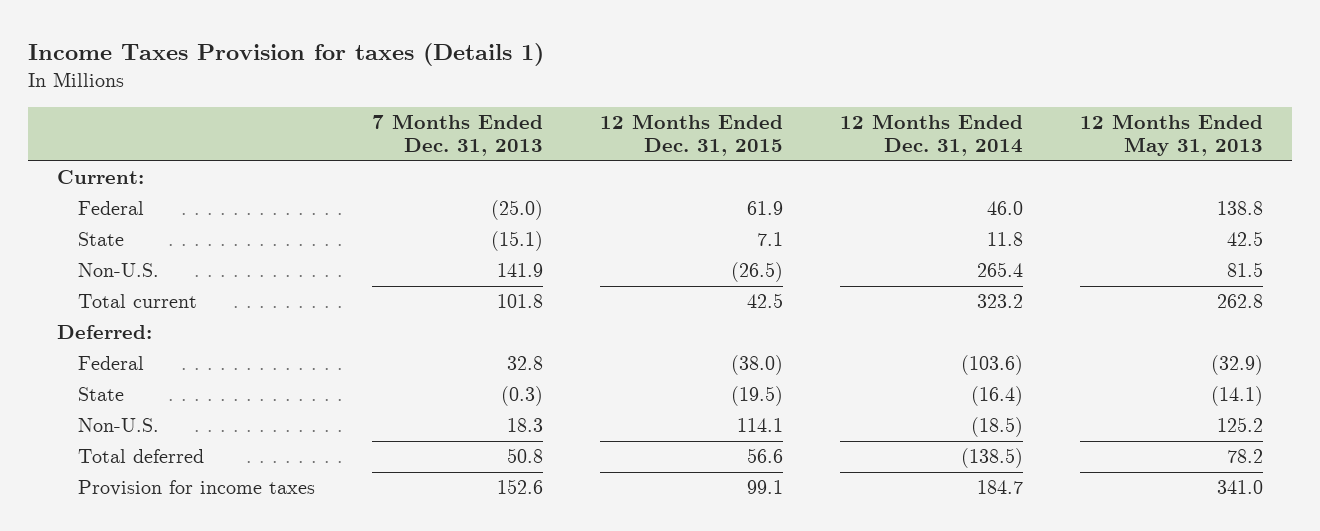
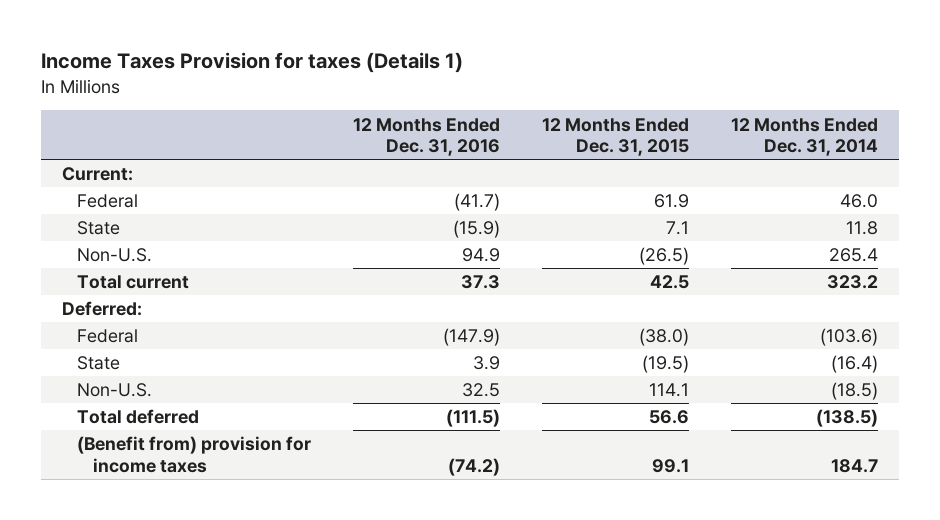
- | 7 Months Ended Dec. 31, 2013 | 12 Months Ended Dec. 31, 2015 | 12 Months Ended Dec. 31, 2014 | 12 Months Ended May 31, 2013
+ | 12 Months Ended Dec. 31, 2016 | 12 Months Ended Dec. 31, 2015 | 12 Months Ended Dec. 31, 2014
- Provision for income taxes | 152.6 | 99.1 | 184.7 | 341.0
+ (Benefit from) provision for income taxes | (74.2) | 99.1 | 184.7

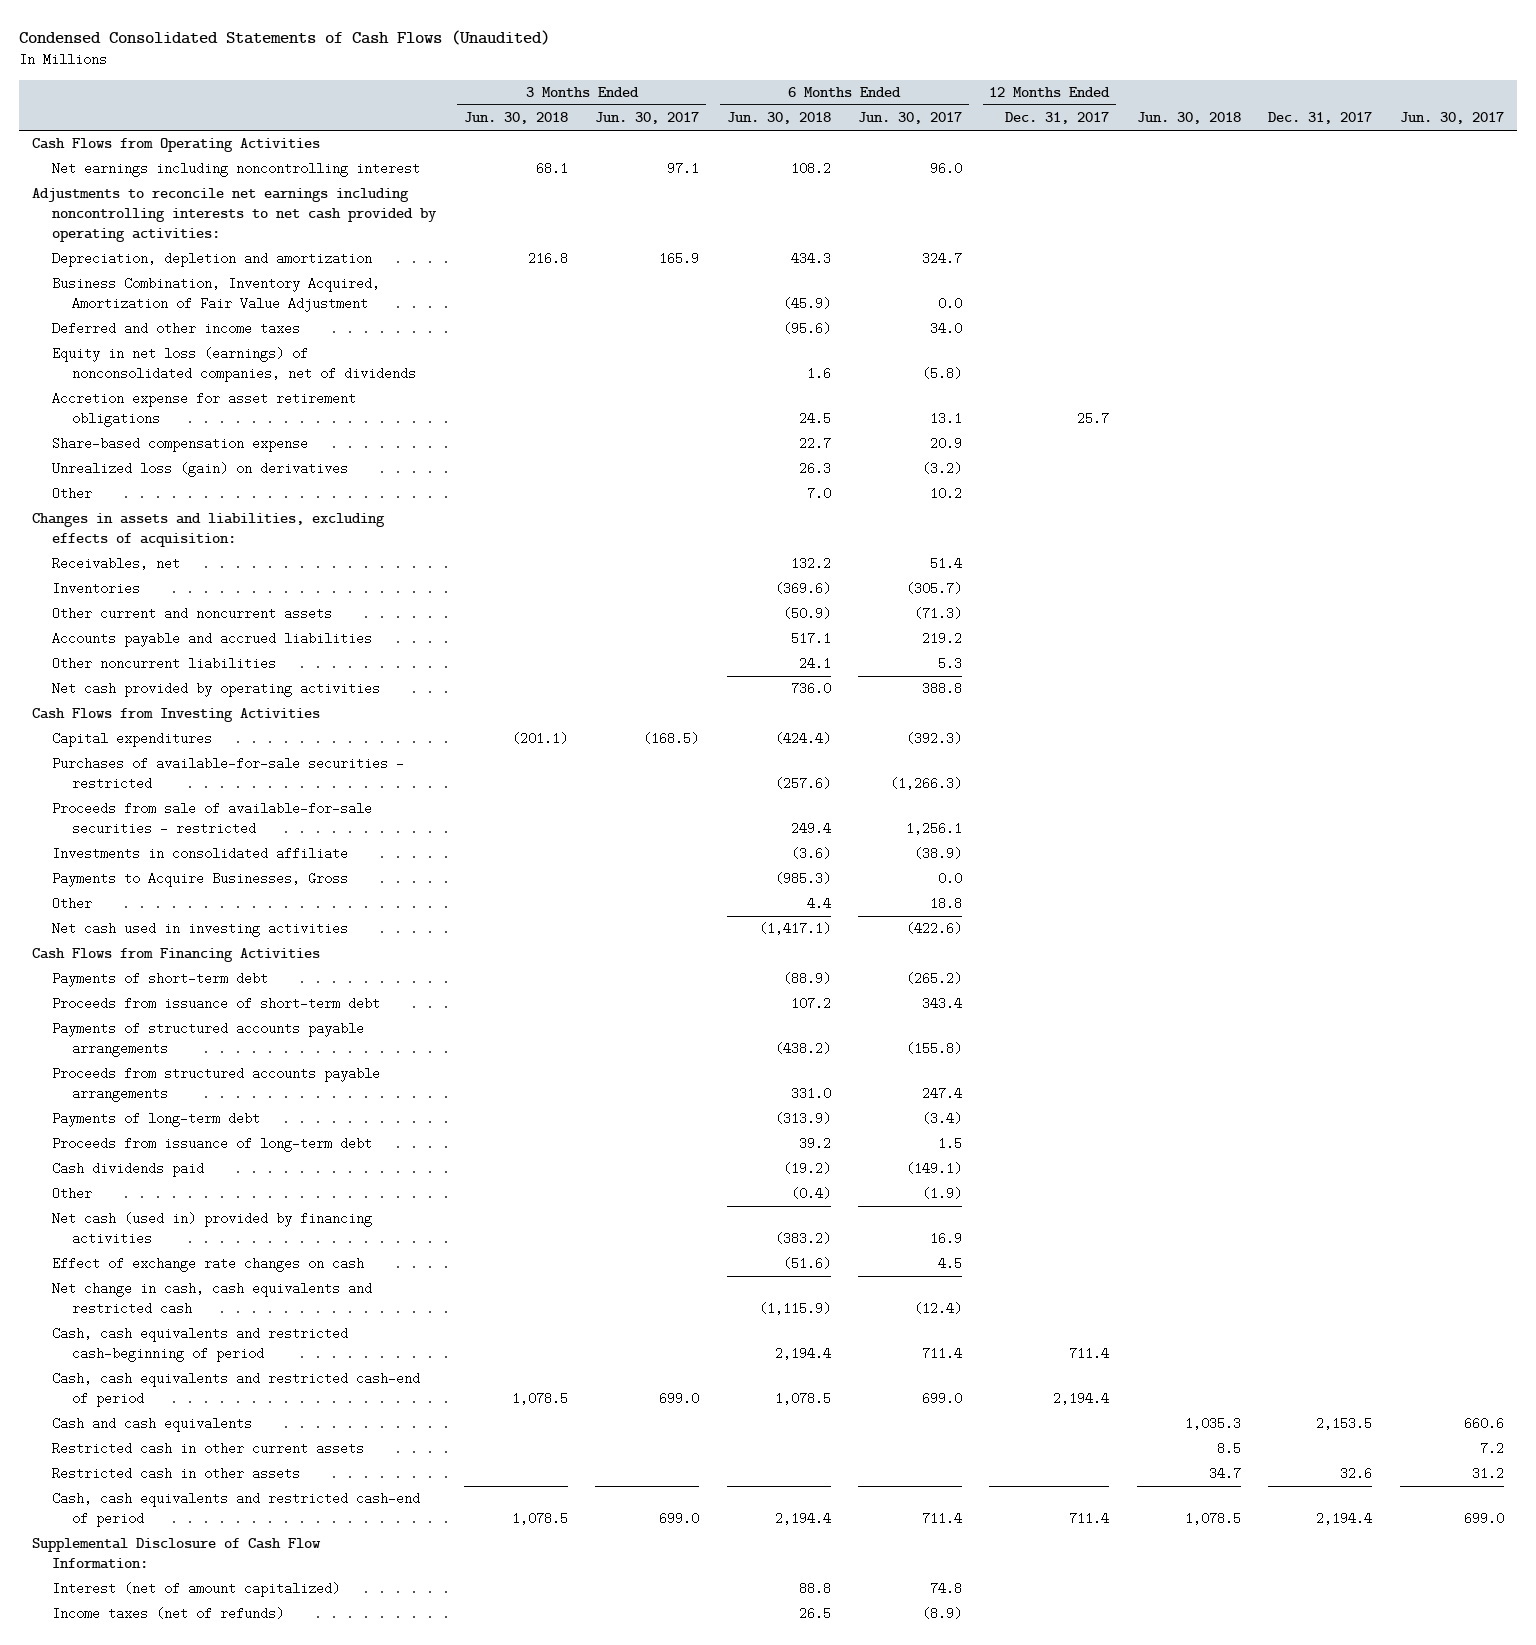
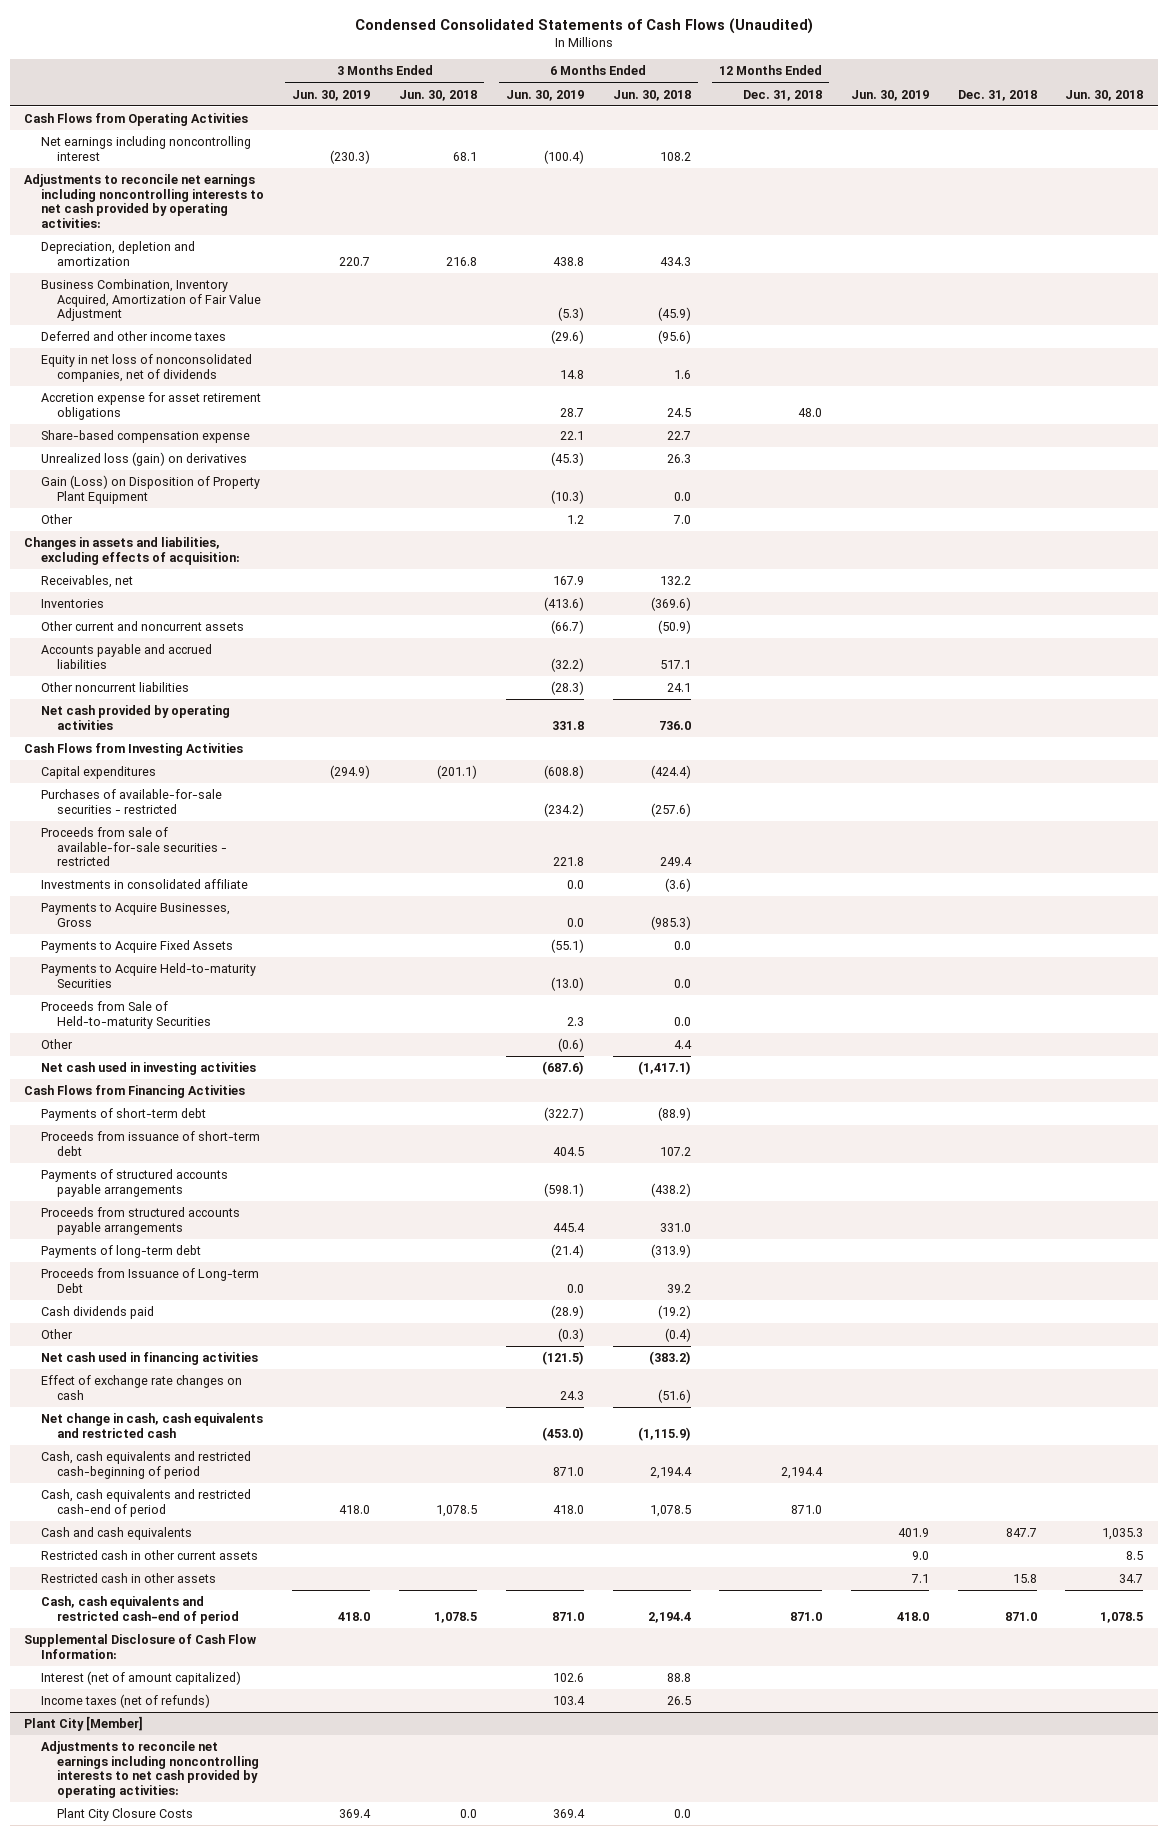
- | 3 Months Ended Jun. 30, 2018 | 3 Months Ended Jun. 30, 2017 | 6 Months Ended Jun. 30, 2018 | 6 Months Ended Jun. 30, 2017 | 12 Months Ended Dec. 31, 2017 | Jun. 30, 2018 | Dec. 31, 2017 | Jun. 30, 2017
+ | 3 Months Ended Jun. 30, 2019 | 3 Months Ended Jun. 30, 2018 | 6 Months Ended Jun. 30, 2019 | 6 Months Ended Jun. 30, 2018 | 12 Months Ended Dec. 31, 2018 | Jun. 30, 2019 | Dec. 31, 2018 | Jun. 30, 2018
- Equity in net loss (earnings) of nonconsolidated companies, net of dividends | | | 1.6 | (5.8) | | | |
+ Equity in net loss of nonconsolidated companies, net of dividends | | | 14.8 | 1.6 | | | |
+ Gain (Loss) on Disposition of Property Plant Equipment | | | (10.3) | 0.0 | | | |
+ Payments to Acquire Fixed Assets | | | (55.1) | 0.0 | | | |
+ Payments to Acquire Held-to-maturity Securities | | | (13.0) | 0.0 | | | |
+ Proceeds from Sale of Held-to-maturity Securities | | | 2.3 | 0.0 | | | |
- Proceeds from issuance of long-term debt | | | 39.2 | 1.5 | | | |
+ Proceeds from Issuance of Long-term Debt | | | 0.0 | 39.2 | | | |
- Net cash (used in) provided by financing activities | | | (383.2) | 16.9 | | | |
+ Net cash used in financing activities | | | (121.5) | (383.2) | | | |
+ Plant City [Member]
+ Adjustments to reconcile net earnings including noncontrolling interests to net cash provided by operating activities:
+ Plant City Closure Costs | 369.4 | 0.0 | 369.4 | 0.0 | | | |

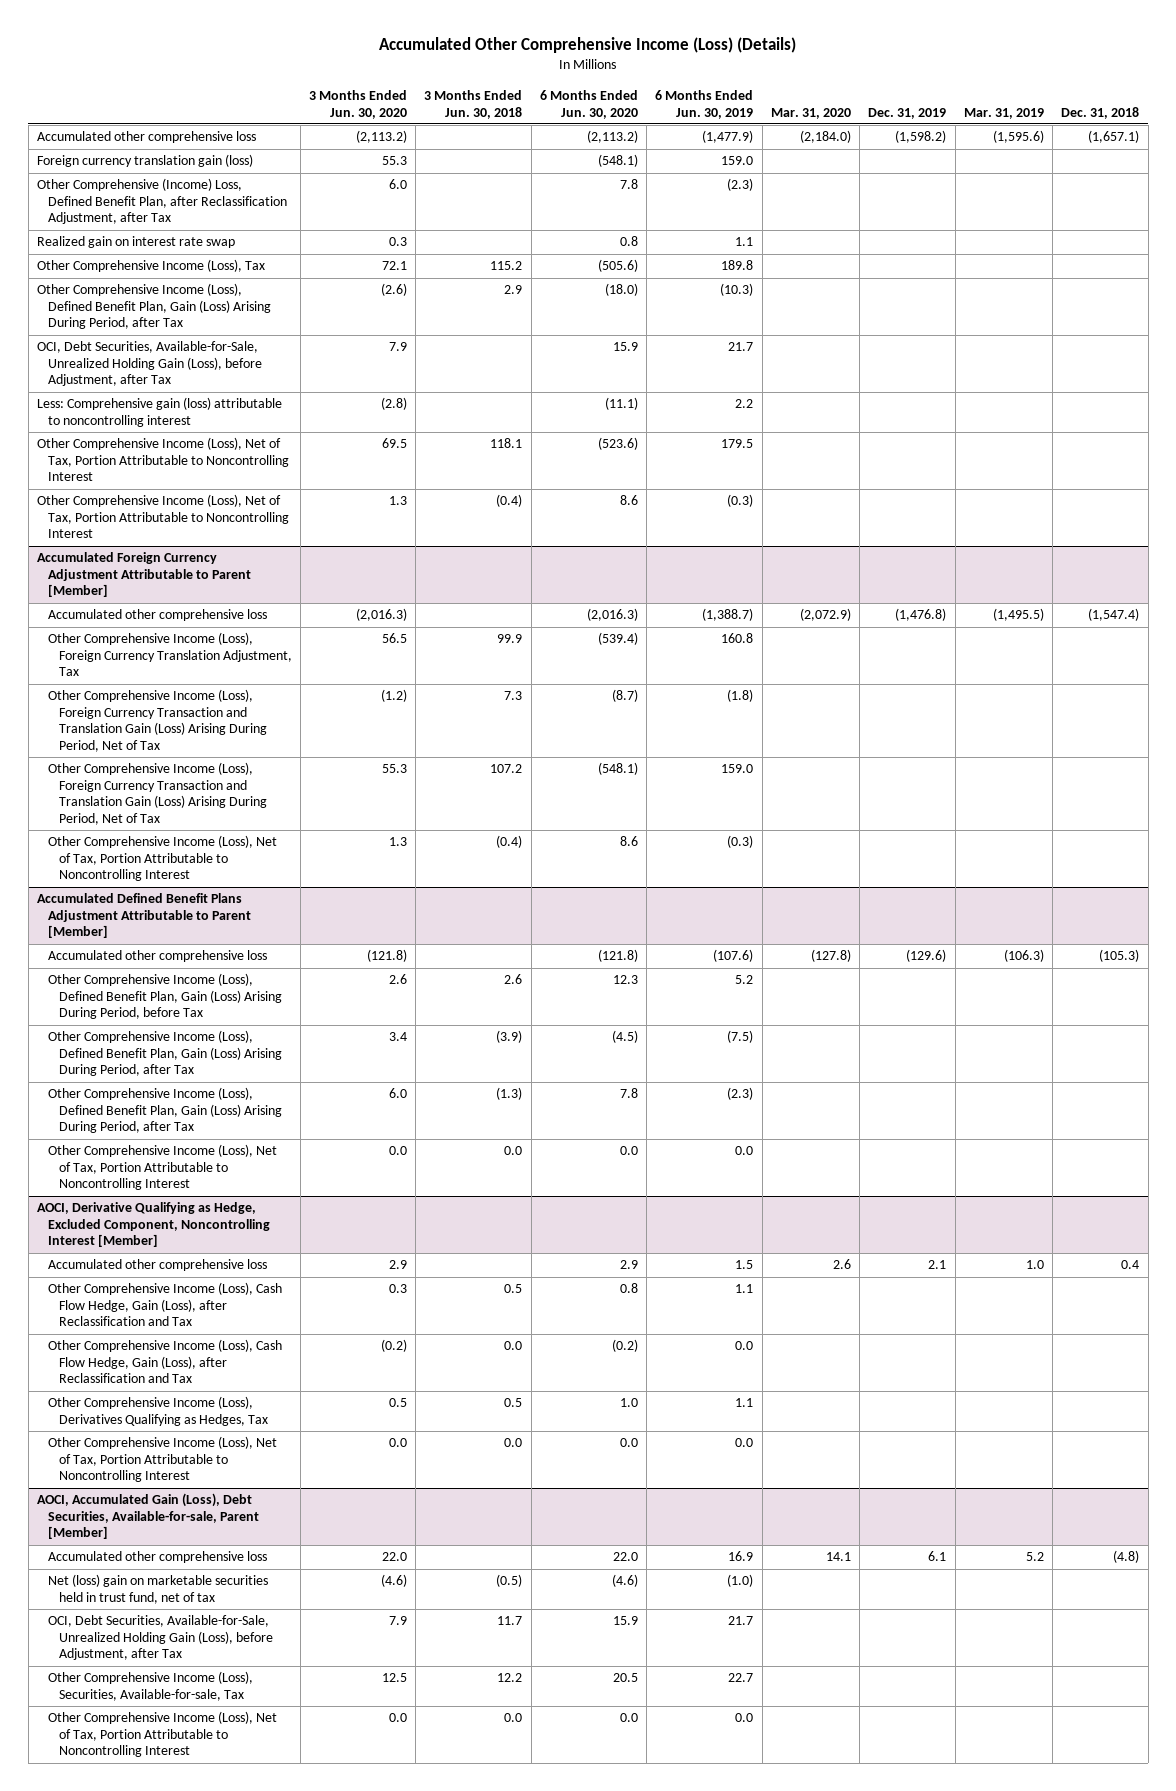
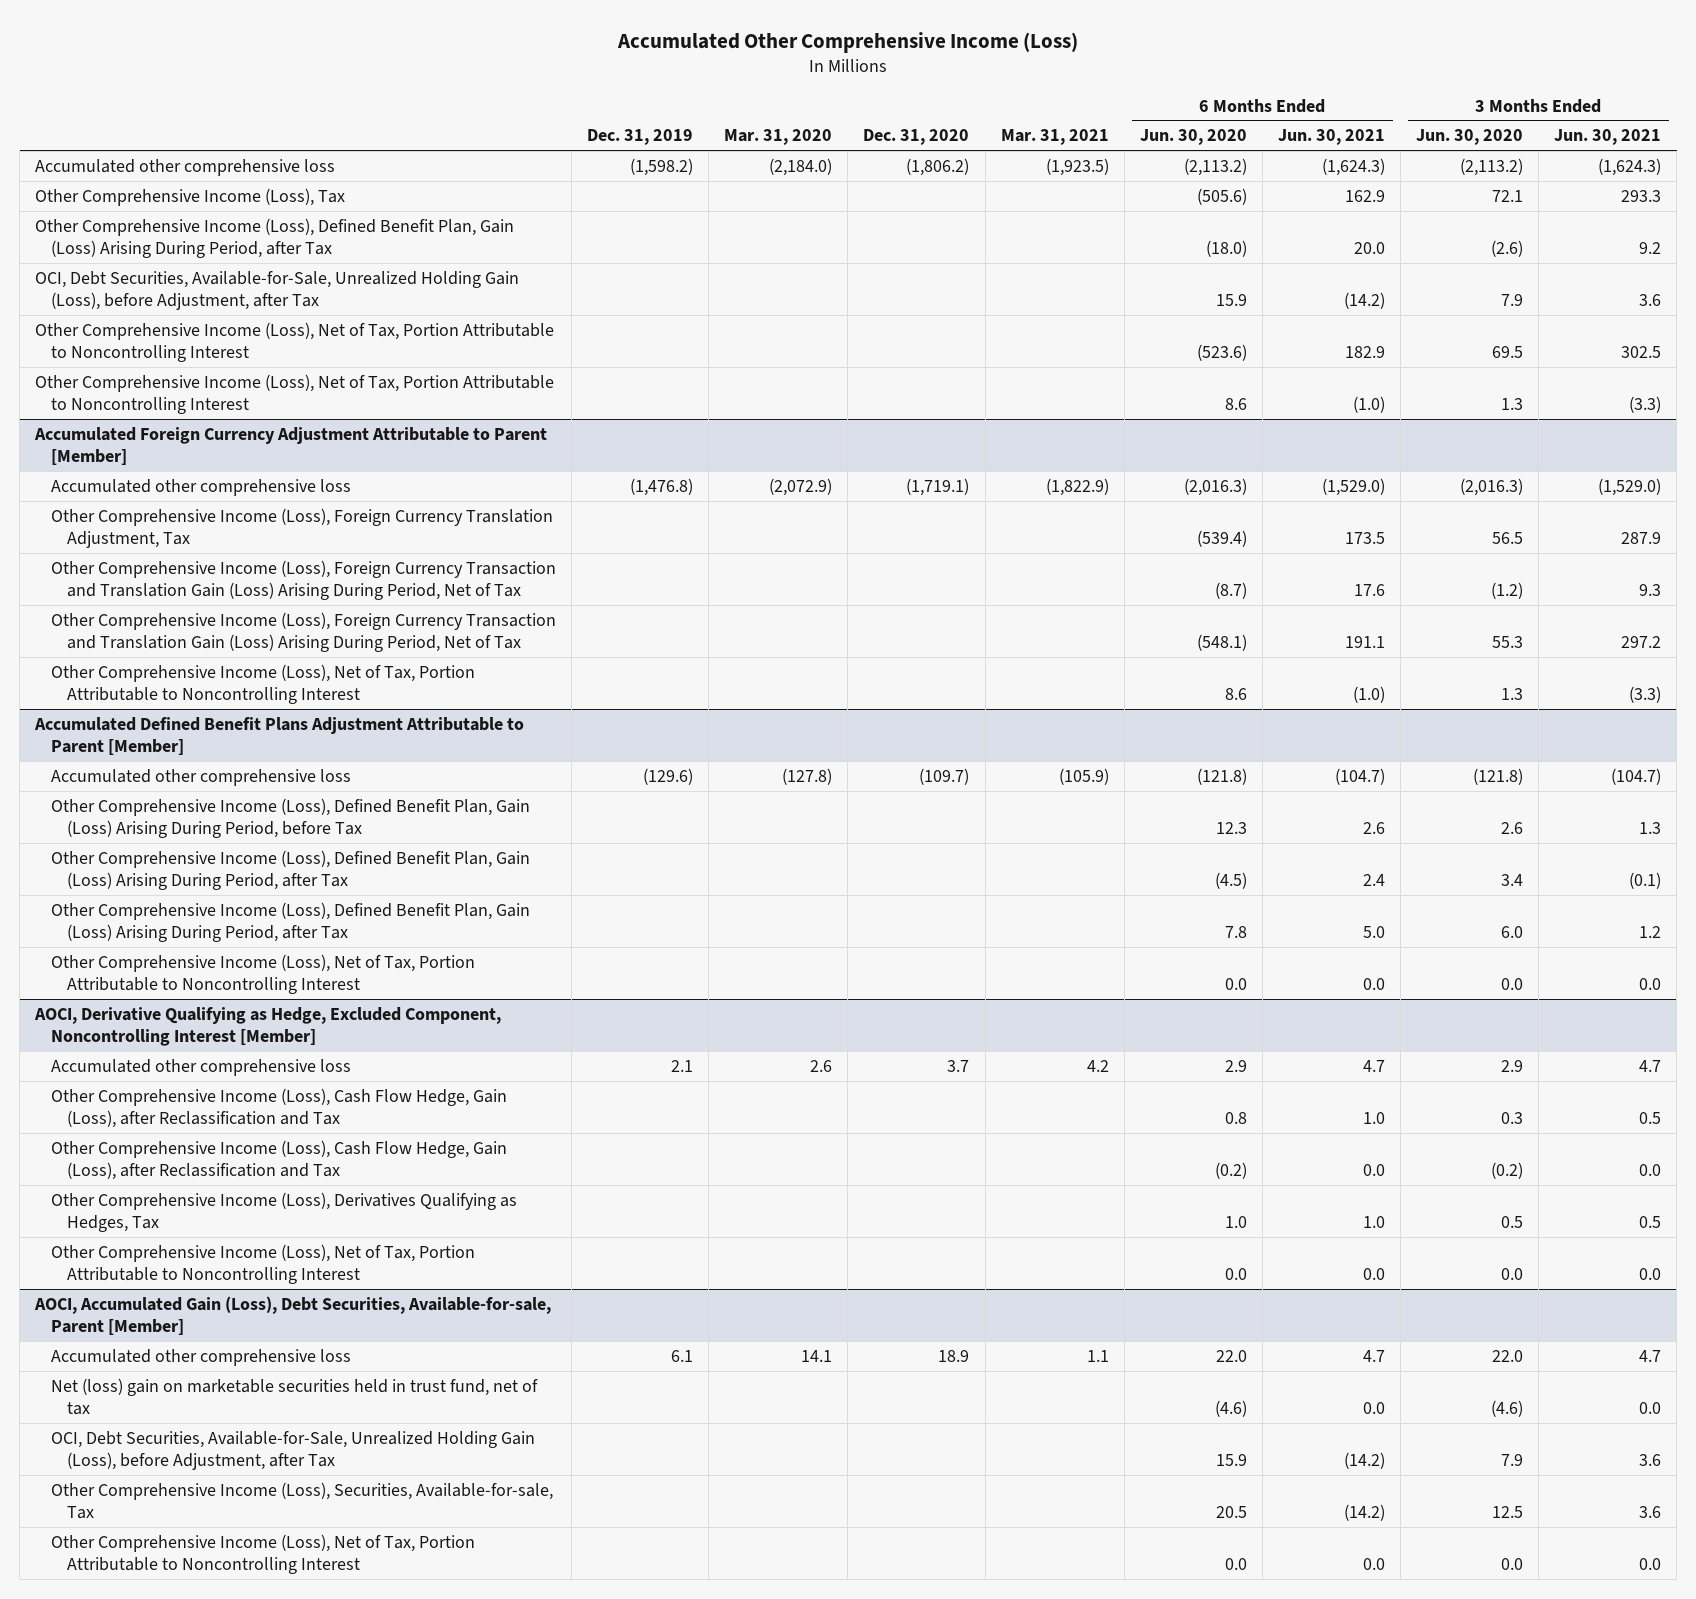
- Accumulated Other Comprehensive Income (Loss) (Details)
+ Accumulated Other Comprehensive Income (Loss)
- | 3 Months Ended Jun. 30, 2020 | 3 Months Ended Jun. 30, 2018 | 6 Months Ended Jun. 30, 2020 | 6 Months Ended Jun. 30, 2019 | Mar. 31, 2020 | Dec. 31, 2019 | Mar. 31, 2019 | Dec. 31, 2018
+ | Dec. 31, 2019 | Mar. 31, 2020 | Dec. 31, 2020 | Mar. 31, 2021 | 6 Months Ended Jun. 30, 2020 | 6 Months Ended Jun. 30, 2021 | 3 Months Ended Jun. 30, 2020 | 3 Months Ended Jun. 30, 2021
- Foreign currency translation gain (loss) | 55.3 | | (548.1) | 159.0 | | | |
- Other Comprehensive (Income) Loss, Defined Benefit Plan, after Reclassification Adjustment, after Tax | 6.0 | | 7.8 | (2.3) | | | |
- Realized gain on interest rate swap | 0.3 | | 0.8 | 1.1 | | | |
- Less: Comprehensive gain (loss) attributable to noncontrolling interest | (2.8) | | (11.1) | 2.2 | | | |

